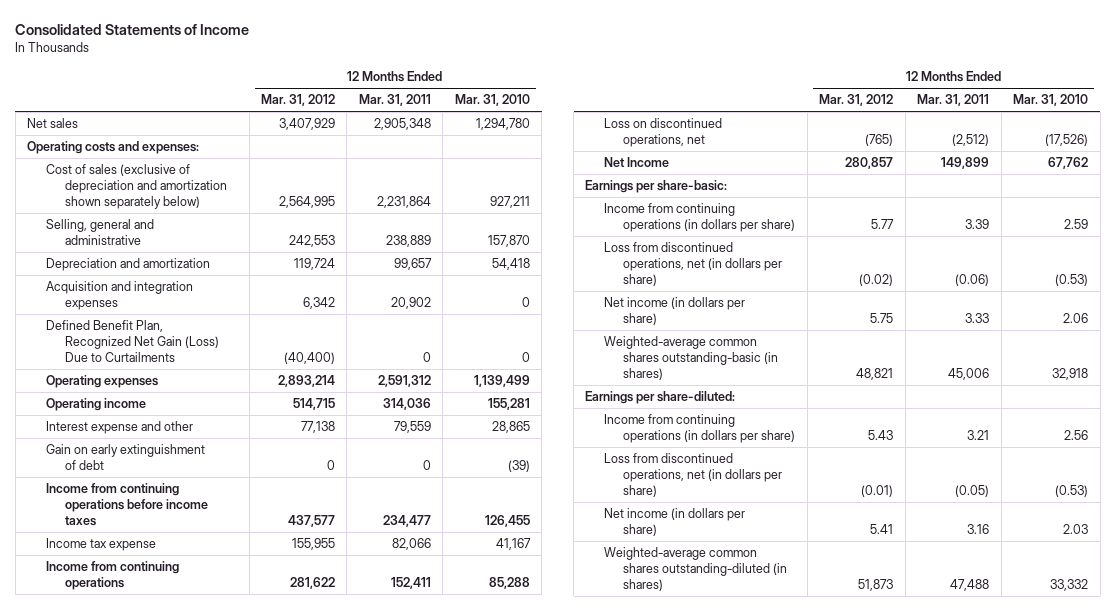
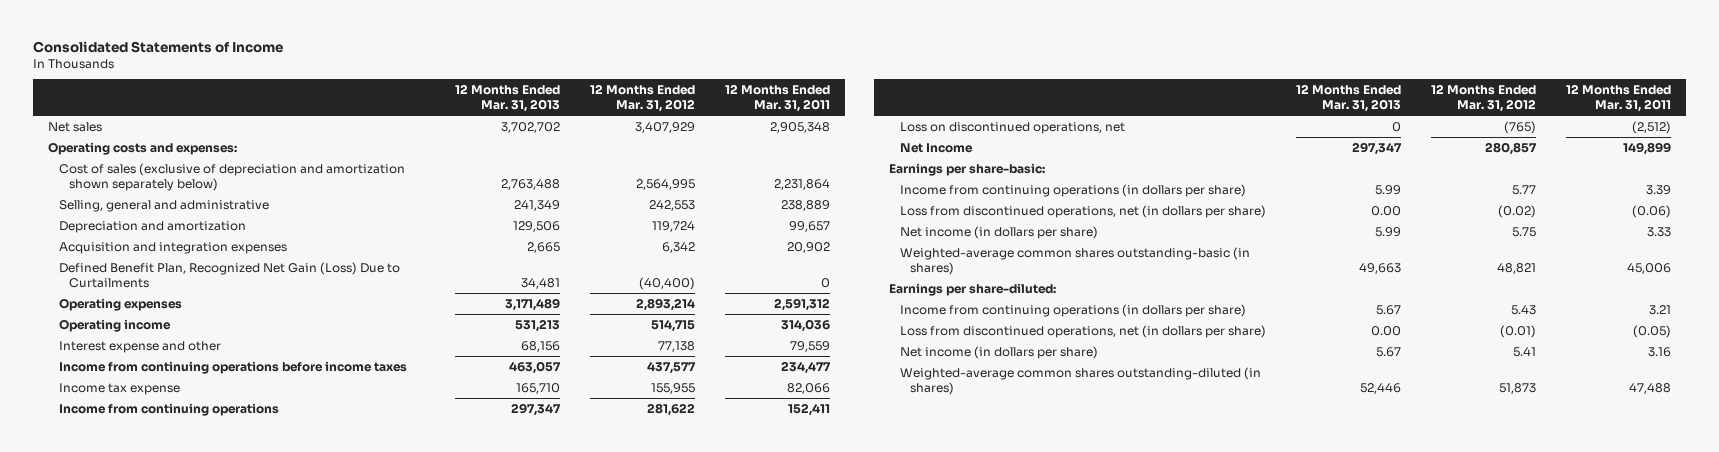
- | 12 Months Ended Mar. 31, 2012 | 12 Months Ended Mar. 31, 2011 | 12 Months Ended Mar. 31, 2010
+ | 12 Months Ended Mar. 31, 2013 | 12 Months Ended Mar. 31, 2012 | 12 Months Ended Mar. 31, 2011
- Gain on early extinguishment of debt | 0 | 0 | (39)

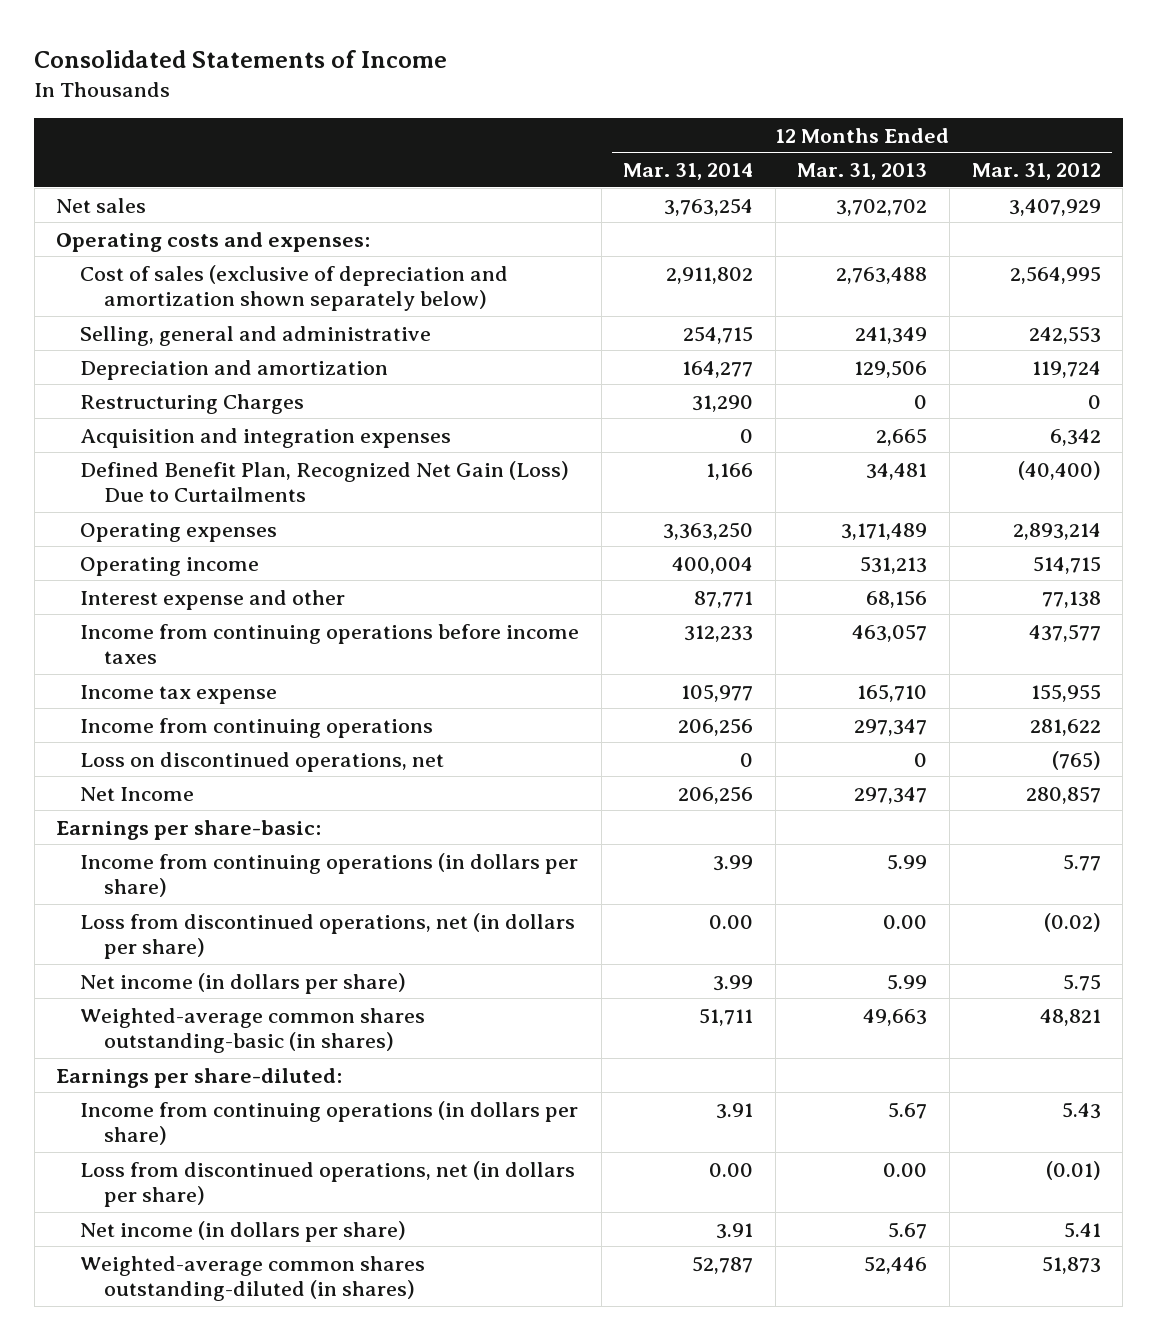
- | 12 Months Ended Mar. 31, 2013 | 12 Months Ended Mar. 31, 2012 | 12 Months Ended Mar. 31, 2011
+ | 12 Months Ended Mar. 31, 2014 | 12 Months Ended Mar. 31, 2013 | 12 Months Ended Mar. 31, 2012
+ Restructuring Charges | 31,290 | 0 | 0

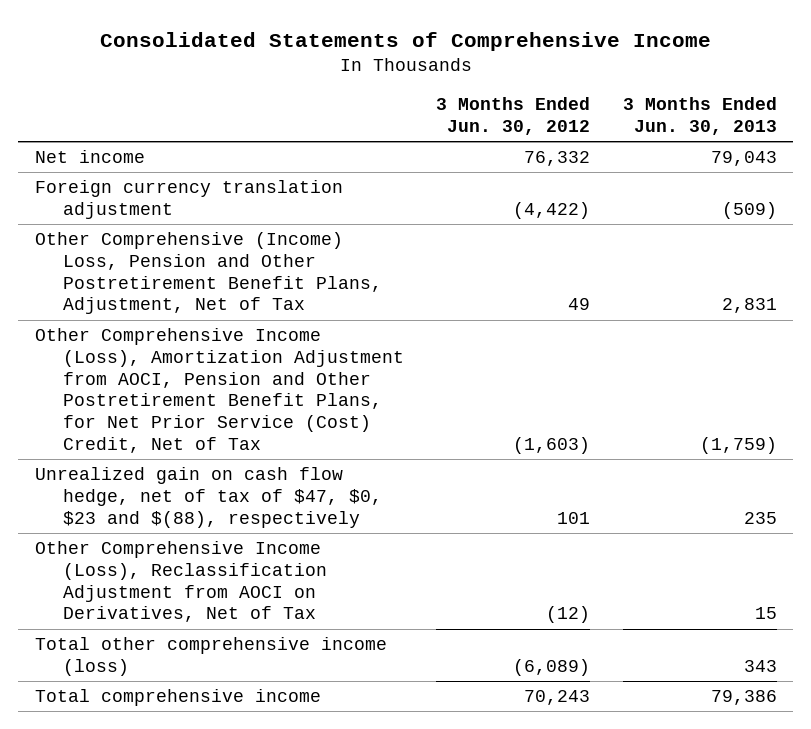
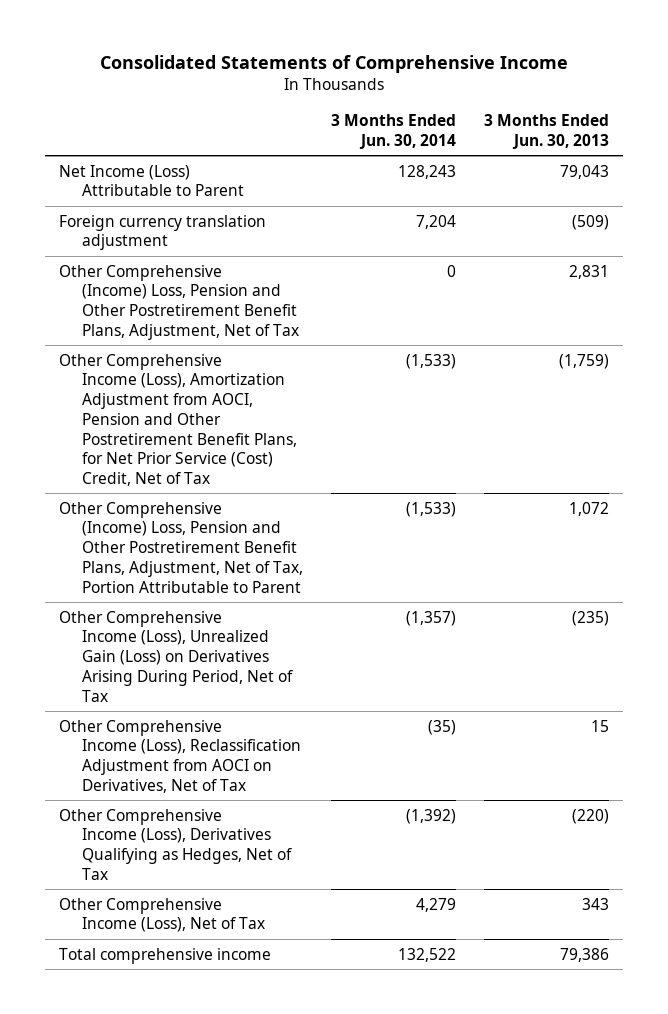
- | 3 Months Ended Jun. 30, 2012 | 3 Months Ended Jun. 30, 2013
+ | 3 Months Ended Jun. 30, 2014 | 3 Months Ended Jun. 30, 2013
- Net income | 76,332 | 79,043
+ Net Income (Loss) Attributable to Parent | 128,243 | 79,043
- Unrealized gain on cash flow hedge, net of tax of $47, $0, $23 and $(88), respectively | 101 | 235
+ Other Comprehensive (Income) Loss, Pension and Other Postretirement Benefit Plans, Adjustment, Net of Tax, Portion Attributable to Parent | (1,533) | 1,072
+ Other Comprehensive Income (Loss), Unrealized Gain (Loss) on Derivatives Arising During Period, Net of Tax | (1,357) | (235)
- Total other comprehensive income (loss) | (6,089) | 343
+ Other Comprehensive Income (Loss), Derivatives Qualifying as Hedges, Net of Tax | (1,392) | (220)
+ Other Comprehensive Income (Loss), Net of Tax | 4,279 | 343

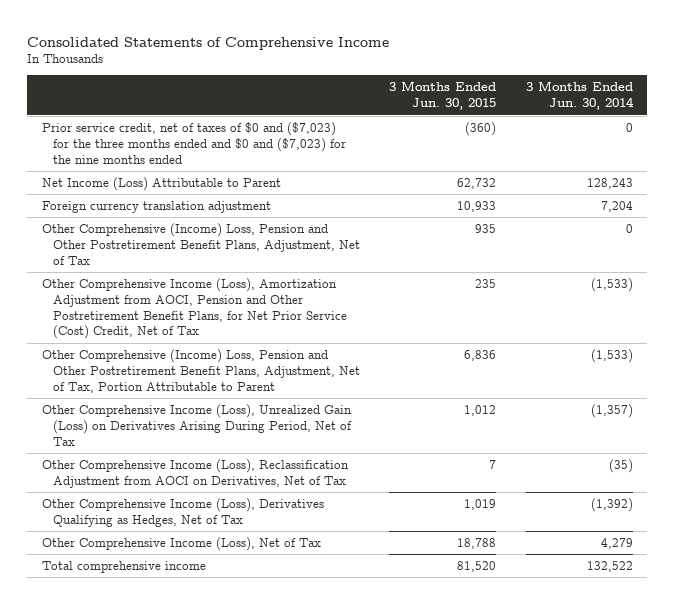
- | 3 Months Ended Jun. 30, 2014 | 3 Months Ended Jun. 30, 2013
+ | 3 Months Ended Jun. 30, 2015 | 3 Months Ended Jun. 30, 2014
+ Prior service credit, net of taxes of $0 and ($7,023) for the three months ended and $0 and ($7,023) for the nine months ended | (360) | 0

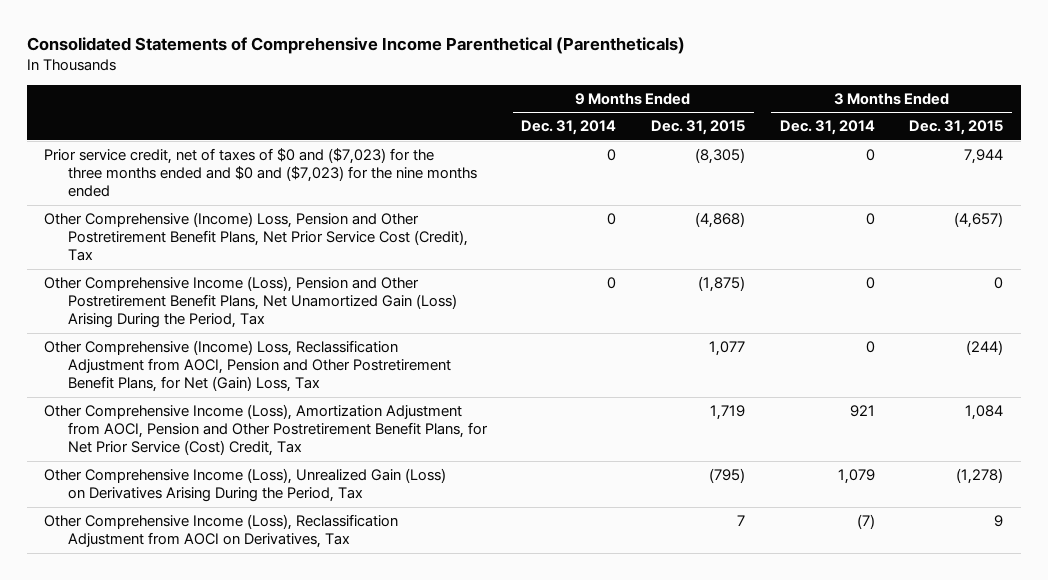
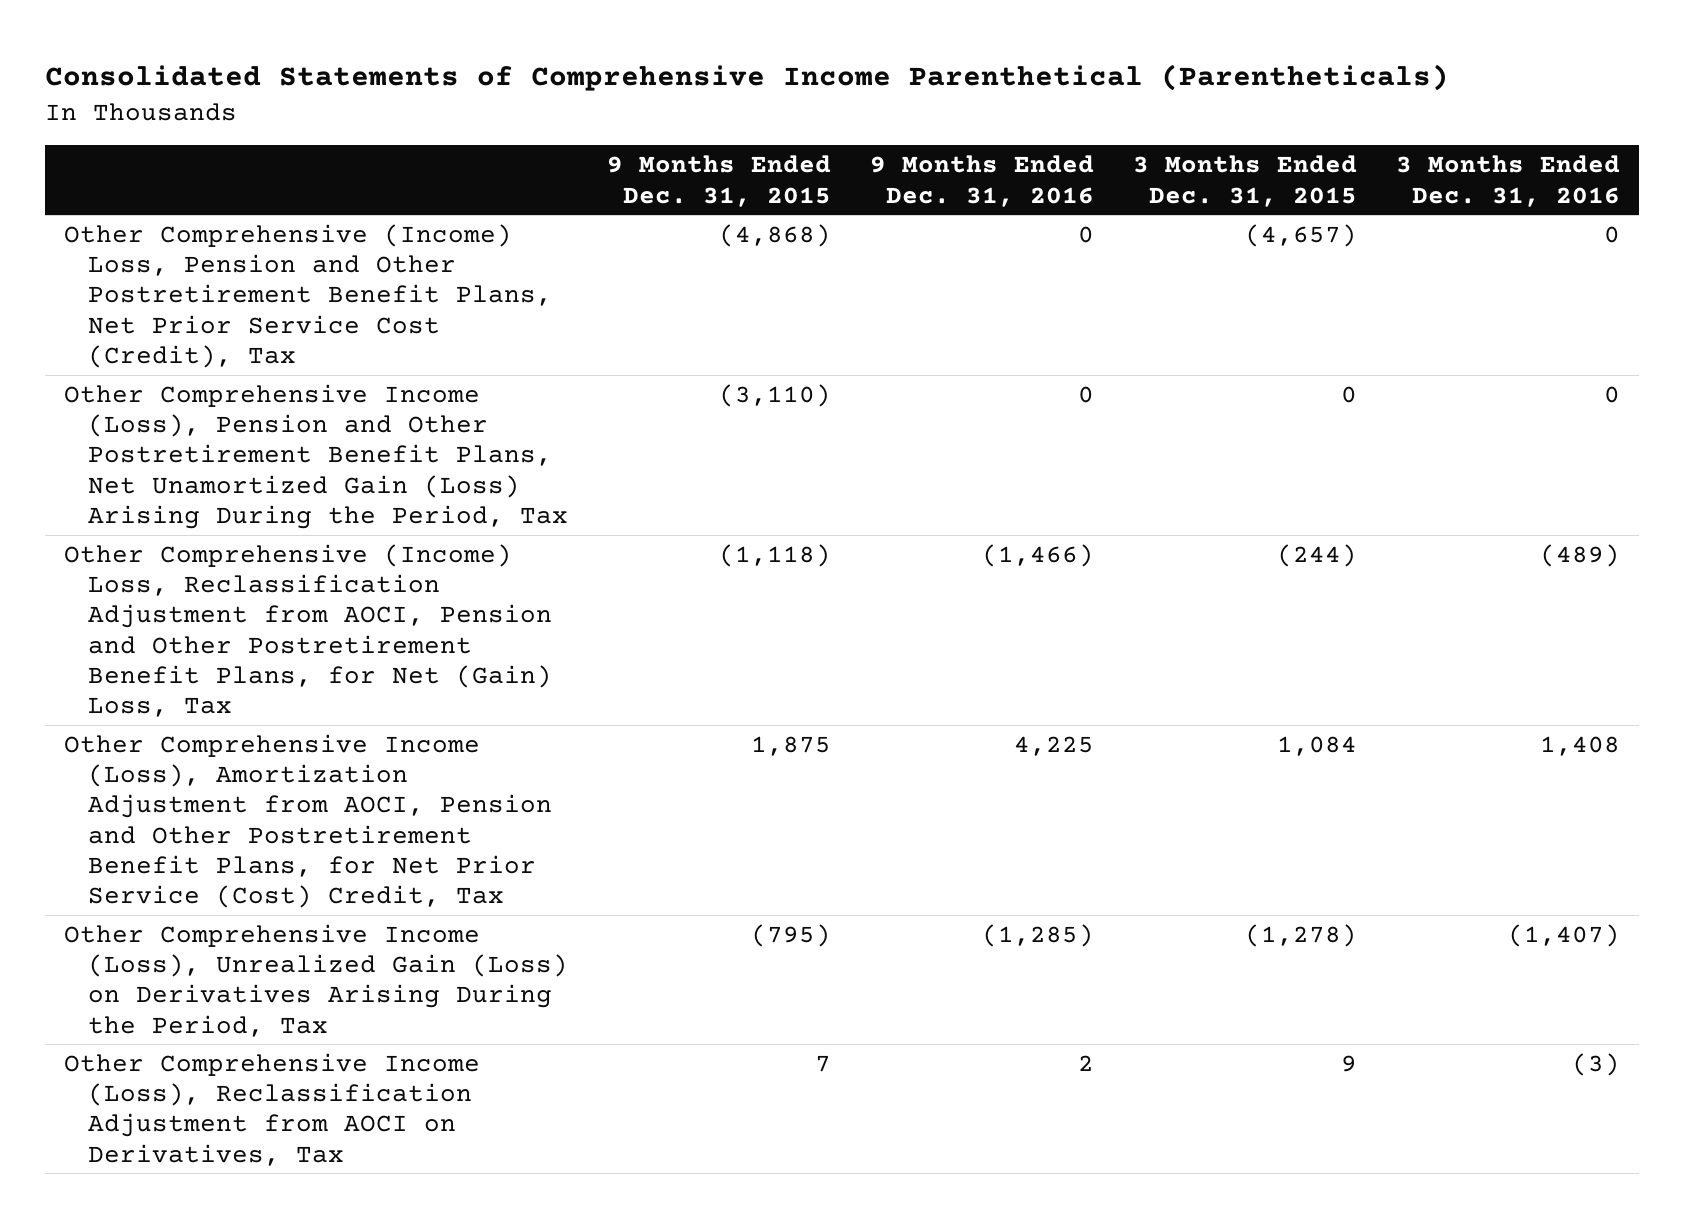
- | 9 Months Ended Dec. 31, 2014 | 9 Months Ended Dec. 31, 2015 | 3 Months Ended Dec. 31, 2014 | 3 Months Ended Dec. 31, 2015
+ | 9 Months Ended Dec. 31, 2015 | 9 Months Ended Dec. 31, 2016 | 3 Months Ended Dec. 31, 2015 | 3 Months Ended Dec. 31, 2016
- Prior service credit, net of taxes of $0 and ($7,023) for the three months ended and $0 and ($7,023) for the nine months ended | 0 | (8,305) | 0 | 7,944
- Other Comprehensive Income (Loss), Pension and Other Postretirement Benefit Plans, Net Unamortized Gain (Loss) Arising During the Period, Tax | 0 | (1,875) | 0 | 0
- Other Comprehensive (Income) Loss, Reclassification Adjustment from AOCI, Pension and Other Postretirement Benefit Plans, for Net (Gain) Loss, Tax | | 1,077 | 0 | (244)
- Other Comprehensive Income (Loss), Amortization Adjustment from AOCI, Pension and Other Postretirement Benefit Plans, for Net Prior Service (Cost) Credit, Tax | | 1,719 | 921 | 1,084
+ Other Comprehensive Income (Loss), Pension and Other Postretirement Benefit Plans, Net Unamortized Gain (Loss) Arising During the Period, Tax | (3,110) | 0 | 0 | 0
+ Other Comprehensive (Income) Loss, Reclassification Adjustment from AOCI, Pension and Other Postretirement Benefit Plans, for Net (Gain) Loss, Tax | (1,118) | (1,466) | (244) | (489)
+ Other Comprehensive Income (Loss), Amortization Adjustment from AOCI, Pension and Other Postretirement Benefit Plans, for Net Prior Service (Cost) Credit, Tax | 1,875 | 4,225 | 1,084 | 1,408

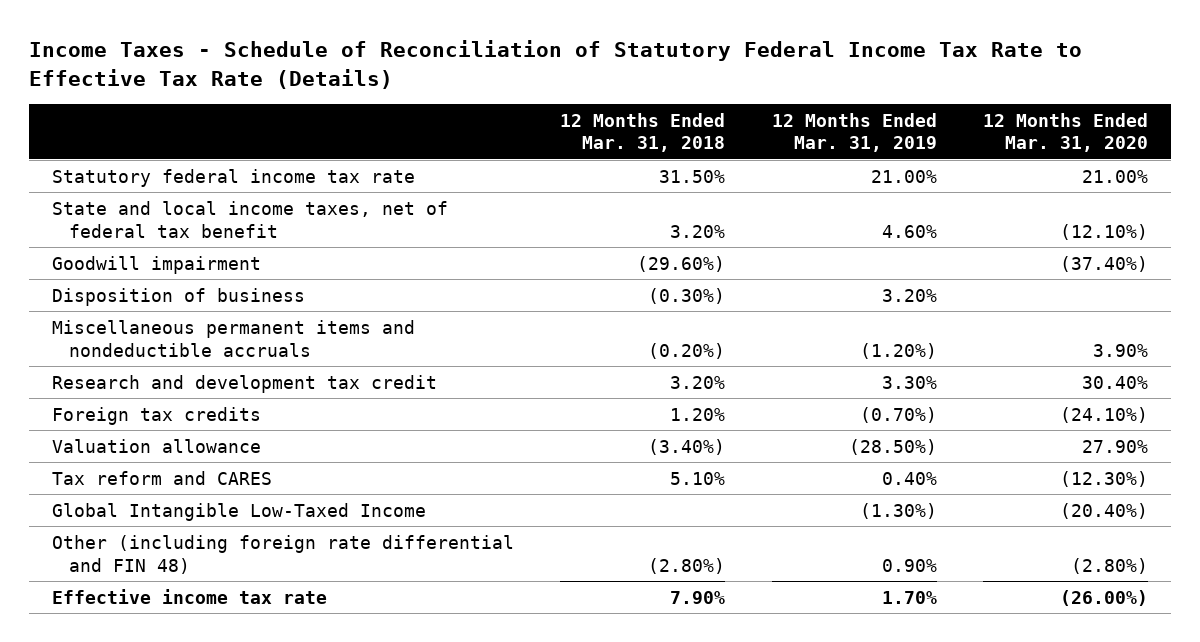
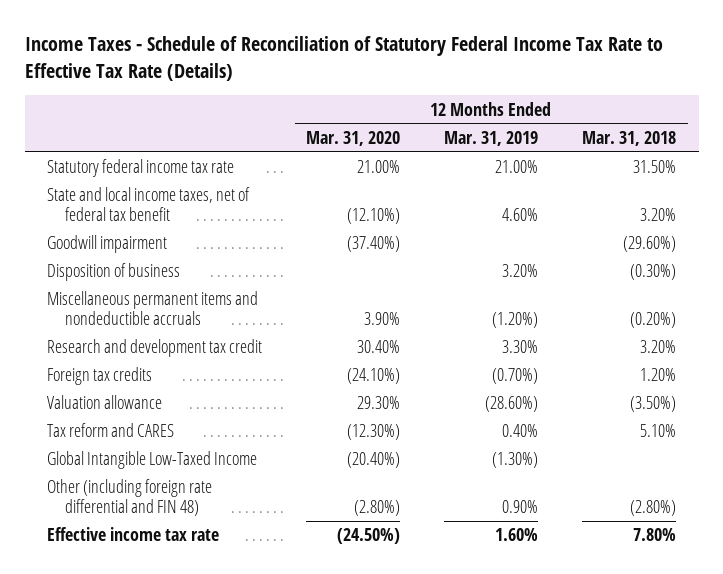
- | 12 Months Ended Mar. 31, 2018 | 12 Months Ended Mar. 31, 2019 | 12 Months Ended Mar. 31, 2020
+ | 12 Months Ended Mar. 31, 2020 | 12 Months Ended Mar. 31, 2019 | 12 Months Ended Mar. 31, 2018
- Valuation allowance | (3.40%) | (28.50%) | 27.90%
+ Valuation allowance | 29.30% | (28.60%) | (3.50%)
- Effective income tax rate | 7.90% | 1.70% | (26.00%)
+ Effective income tax rate | (24.50%) | 1.60% | 7.80%

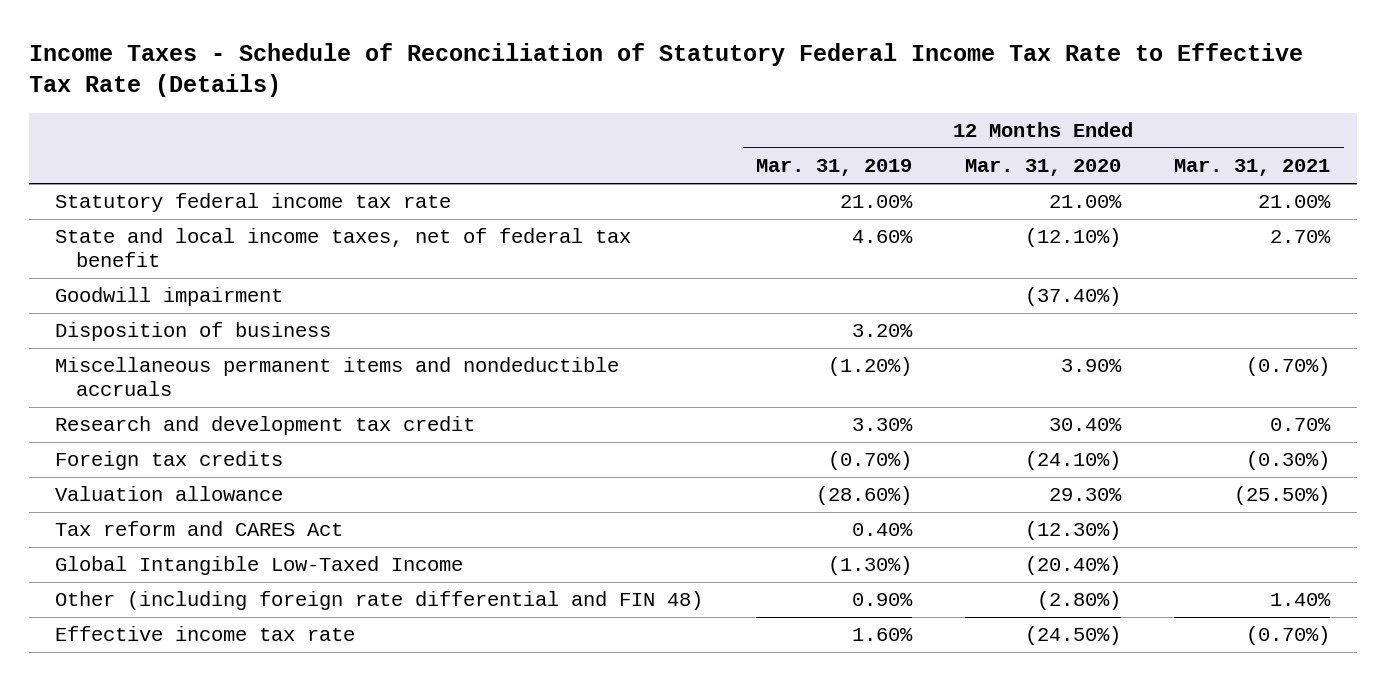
- | 12 Months Ended Mar. 31, 2020 | 12 Months Ended Mar. 31, 2019 | 12 Months Ended Mar. 31, 2018
+ | 12 Months Ended Mar. 31, 2019 | 12 Months Ended Mar. 31, 2020 | 12 Months Ended Mar. 31, 2021
- Tax reform and CARES | (12.30%) | 0.40% | 5.10%
+ Tax reform and CARES Act | 0.40% | (12.30%) |

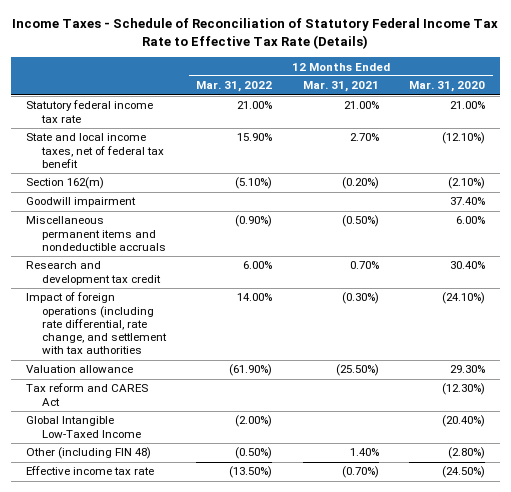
- | 12 Months Ended Mar. 31, 2019 | 12 Months Ended Mar. 31, 2020 | 12 Months Ended Mar. 31, 2021
+ | 12 Months Ended Mar. 31, 2022 | 12 Months Ended Mar. 31, 2021 | 12 Months Ended Mar. 31, 2020
- Goodwill impairment | | (37.40%) |
- Disposition of business | 3.20% | |
- Miscellaneous permanent items and nondeductible accruals | (1.20%) | 3.90% | (0.70%)
+ Section 162(m) | (5.10%) | (0.20%) | (2.10%)
+ Goodwill impairment | | | 37.40%
+ Miscellaneous permanent items and nondeductible accruals | (0.90%) | (0.50%) | 6.00%
- Foreign tax credits | (0.70%) | (24.10%) | (0.30%)
+ Impact of foreign operations (including rate differential, rate change, and settlement with tax authorities | 14.00% | (0.30%) | (24.10%)
- Other (including foreign rate differential and FIN 48) | 0.90% | (2.80%) | 1.40%
+ Other (including FIN 48) | (0.50%) | 1.40% | (2.80%)

